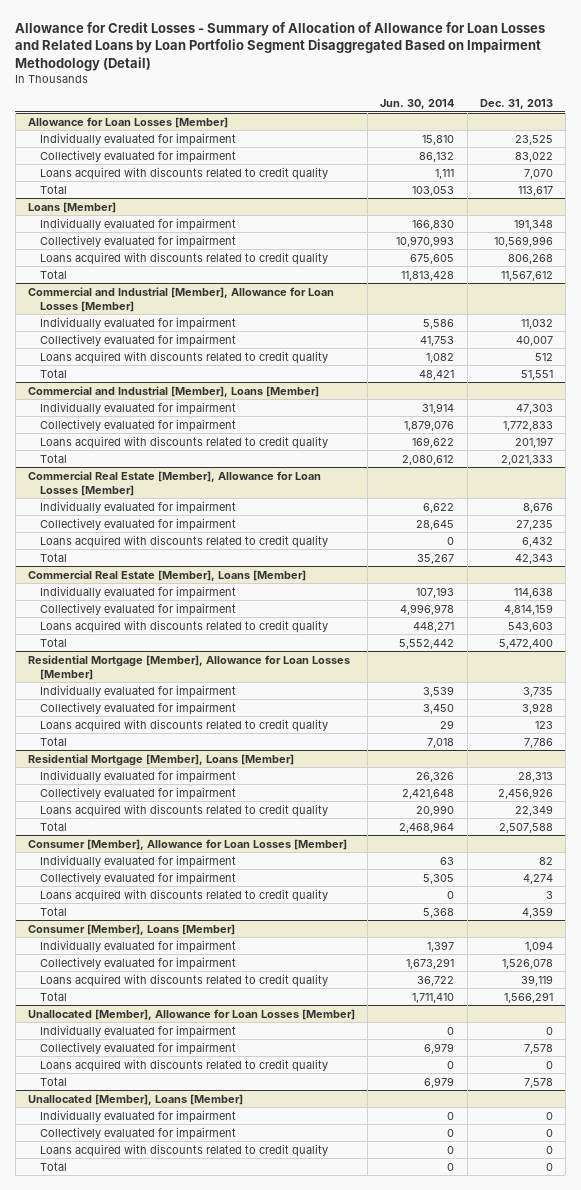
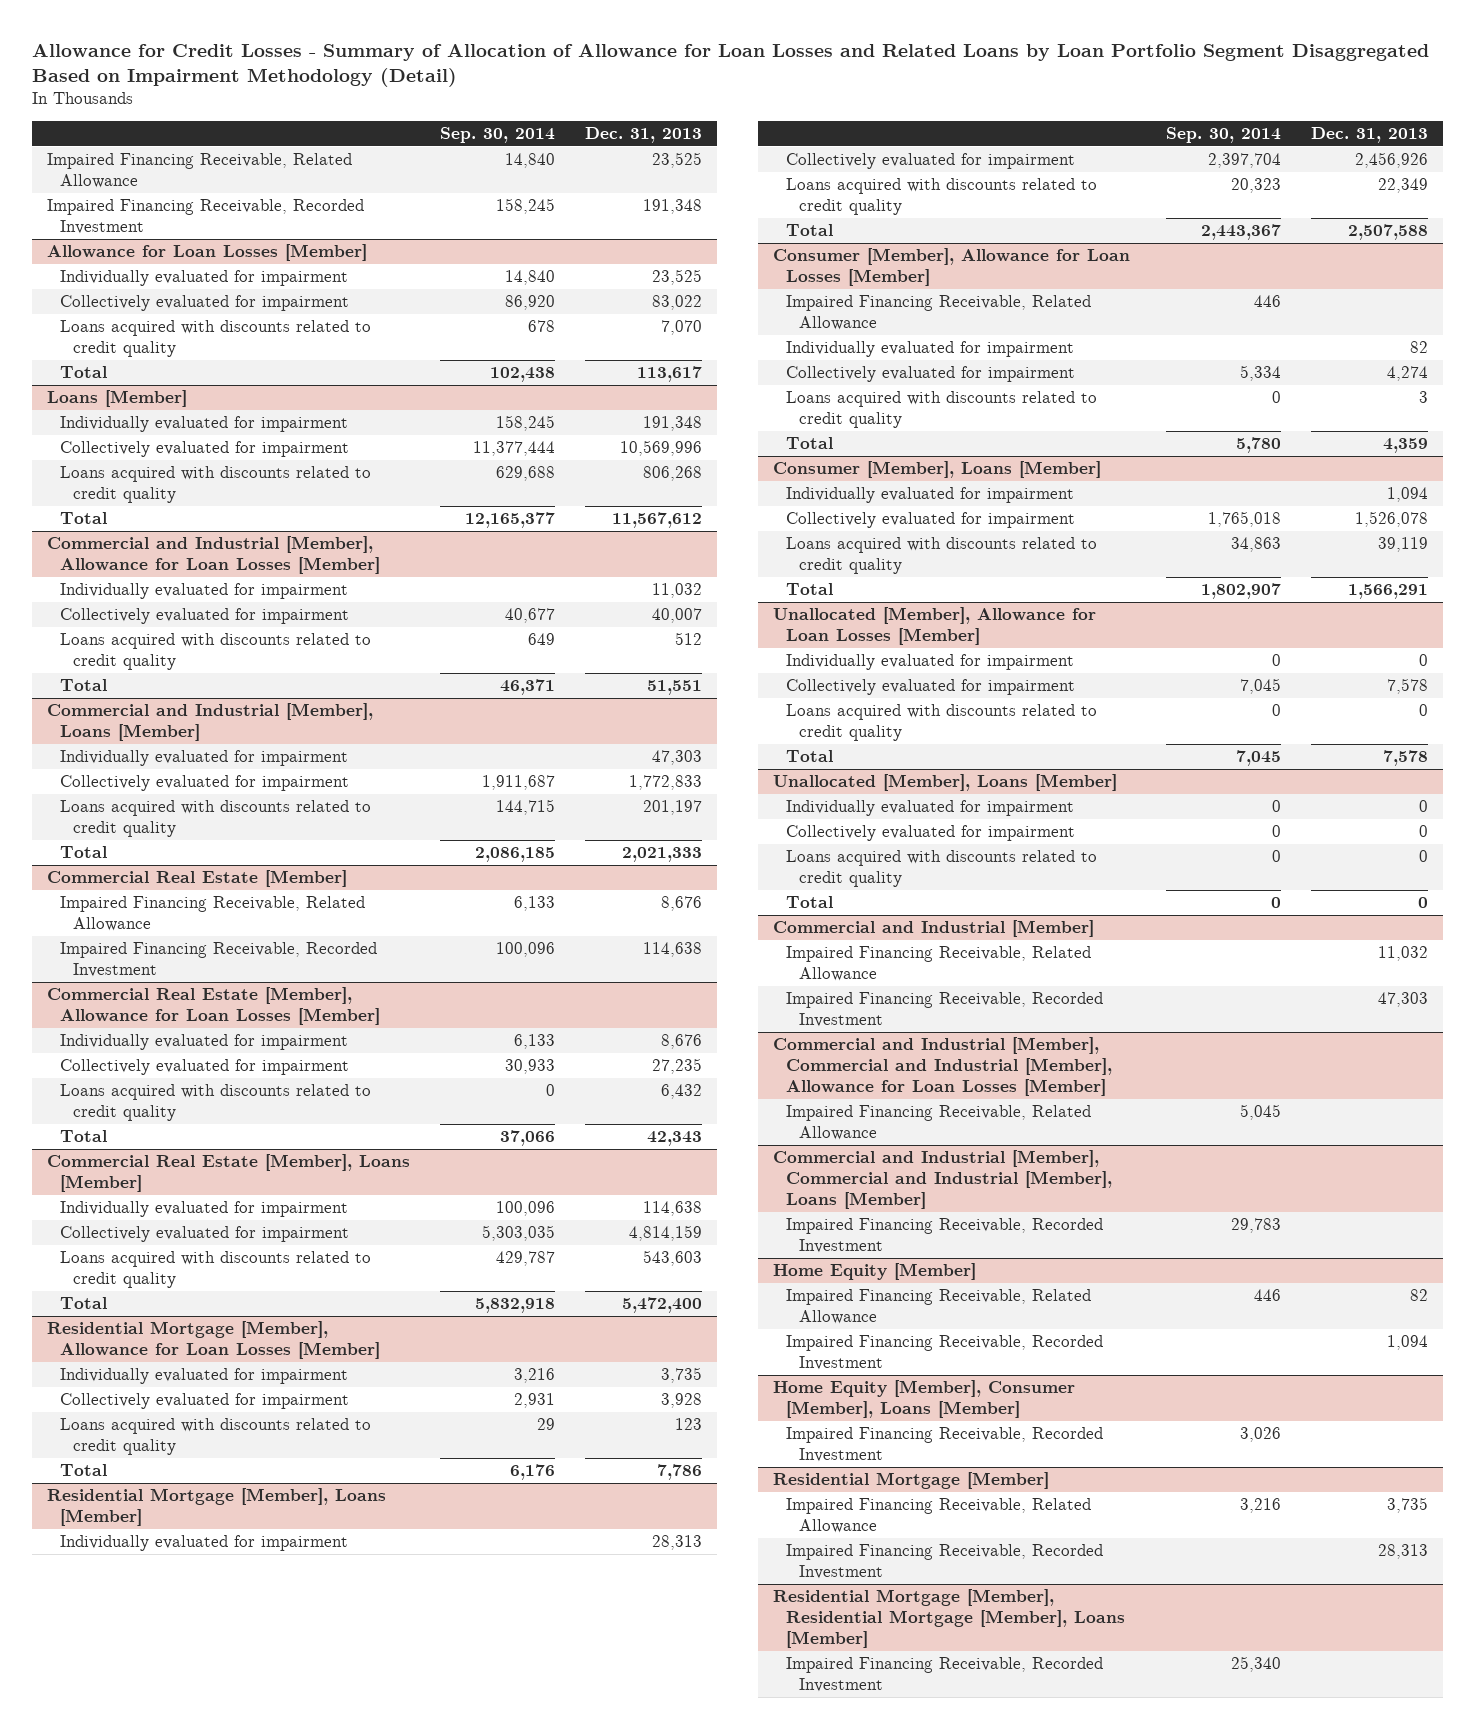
- | Jun. 30, 2014 | Dec. 31, 2013
+ | Sep. 30, 2014 | Dec. 31, 2013
+ Impaired Financing Receivable, Related Allowance | 14,840 | 23,525
+ Impaired Financing Receivable, Recorded Investment | 158,245 | 191,348
+ Commercial Real Estate [Member]
+ Impaired Financing Receivable, Related Allowance | 6,133 | 8,676
+ Impaired Financing Receivable, Recorded Investment | 100,096 | 114,638
@ Consumer [Member], Allowance for Loan Losses [Member]
+ Impaired Financing Receivable, Related Allowance | 446 |
+ Commercial and Industrial [Member]
+ Impaired Financing Receivable, Related Allowance | | 11,032
+ Impaired Financing Receivable, Recorded Investment | | 47,303
+ Commercial and Industrial [Member], Commercial and Industrial [Member], Allowance for Loan Losses [Member]
+ Impaired Financing Receivable, Related Allowance | 5,045 |
+ Commercial and Industrial [Member], Commercial and Industrial [Member], Loans [Member]
+ Impaired Financing Receivable, Recorded Investment | 29,783 |
+ Home Equity [Member]
+ Impaired Financing Receivable, Related Allowance | 446 | 82
+ Impaired Financing Receivable, Recorded Investment | | 1,094
+ Home Equity [Member], Consumer [Member], Loans [Member]
+ Impaired Financing Receivable, Recorded Investment | 3,026 |
+ Residential Mortgage [Member]
+ Impaired Financing Receivable, Related Allowance | 3,216 | 3,735
+ Impaired Financing Receivable, Recorded Investment | | 28,313
+ Residential Mortgage [Member], Residential Mortgage [Member], Loans [Member]
+ Impaired Financing Receivable, Recorded Investment | 25,340 |

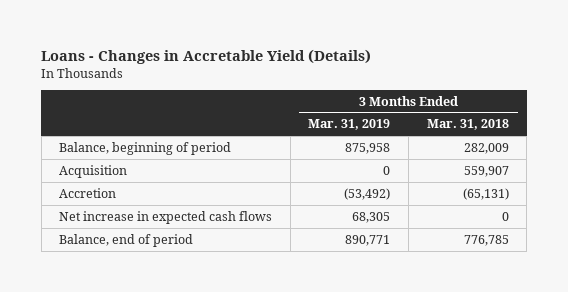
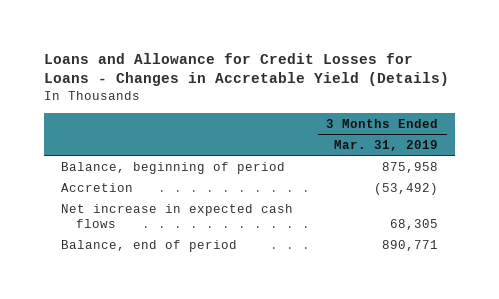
- Loans - Changes in Accretable Yield (Details)
+ Loans and Allowance for Credit Losses for Loans - Changes in Accretable Yield (Details)
- | 3 Months Ended Mar. 31, 2019 | 3 Months Ended Mar. 31, 2018
+ | 3 Months Ended Mar. 31, 2019
- Acquisition | 0 | 559,907

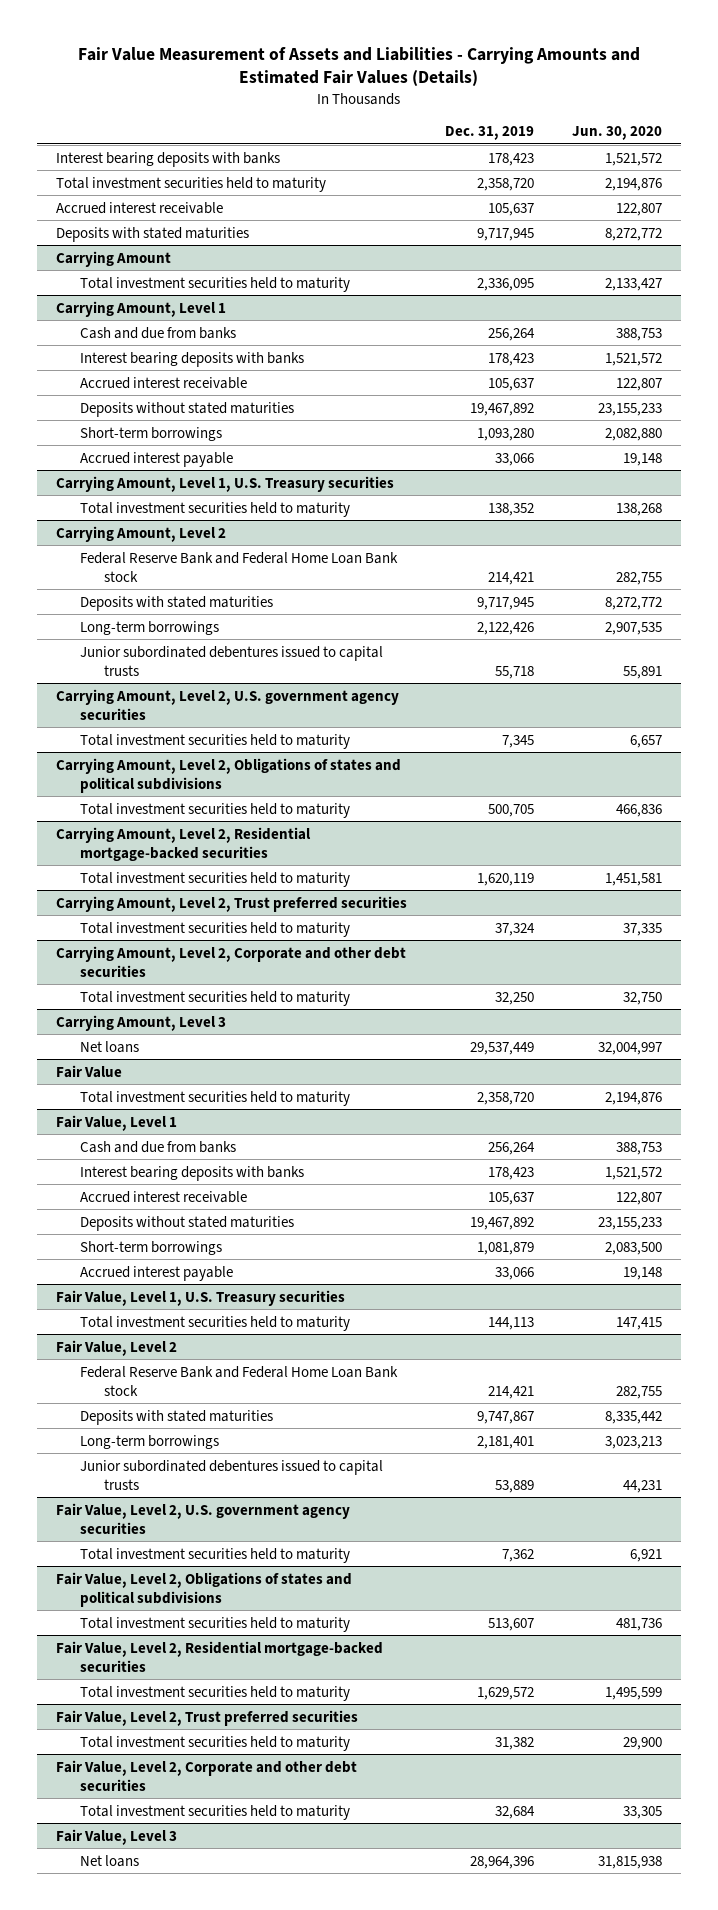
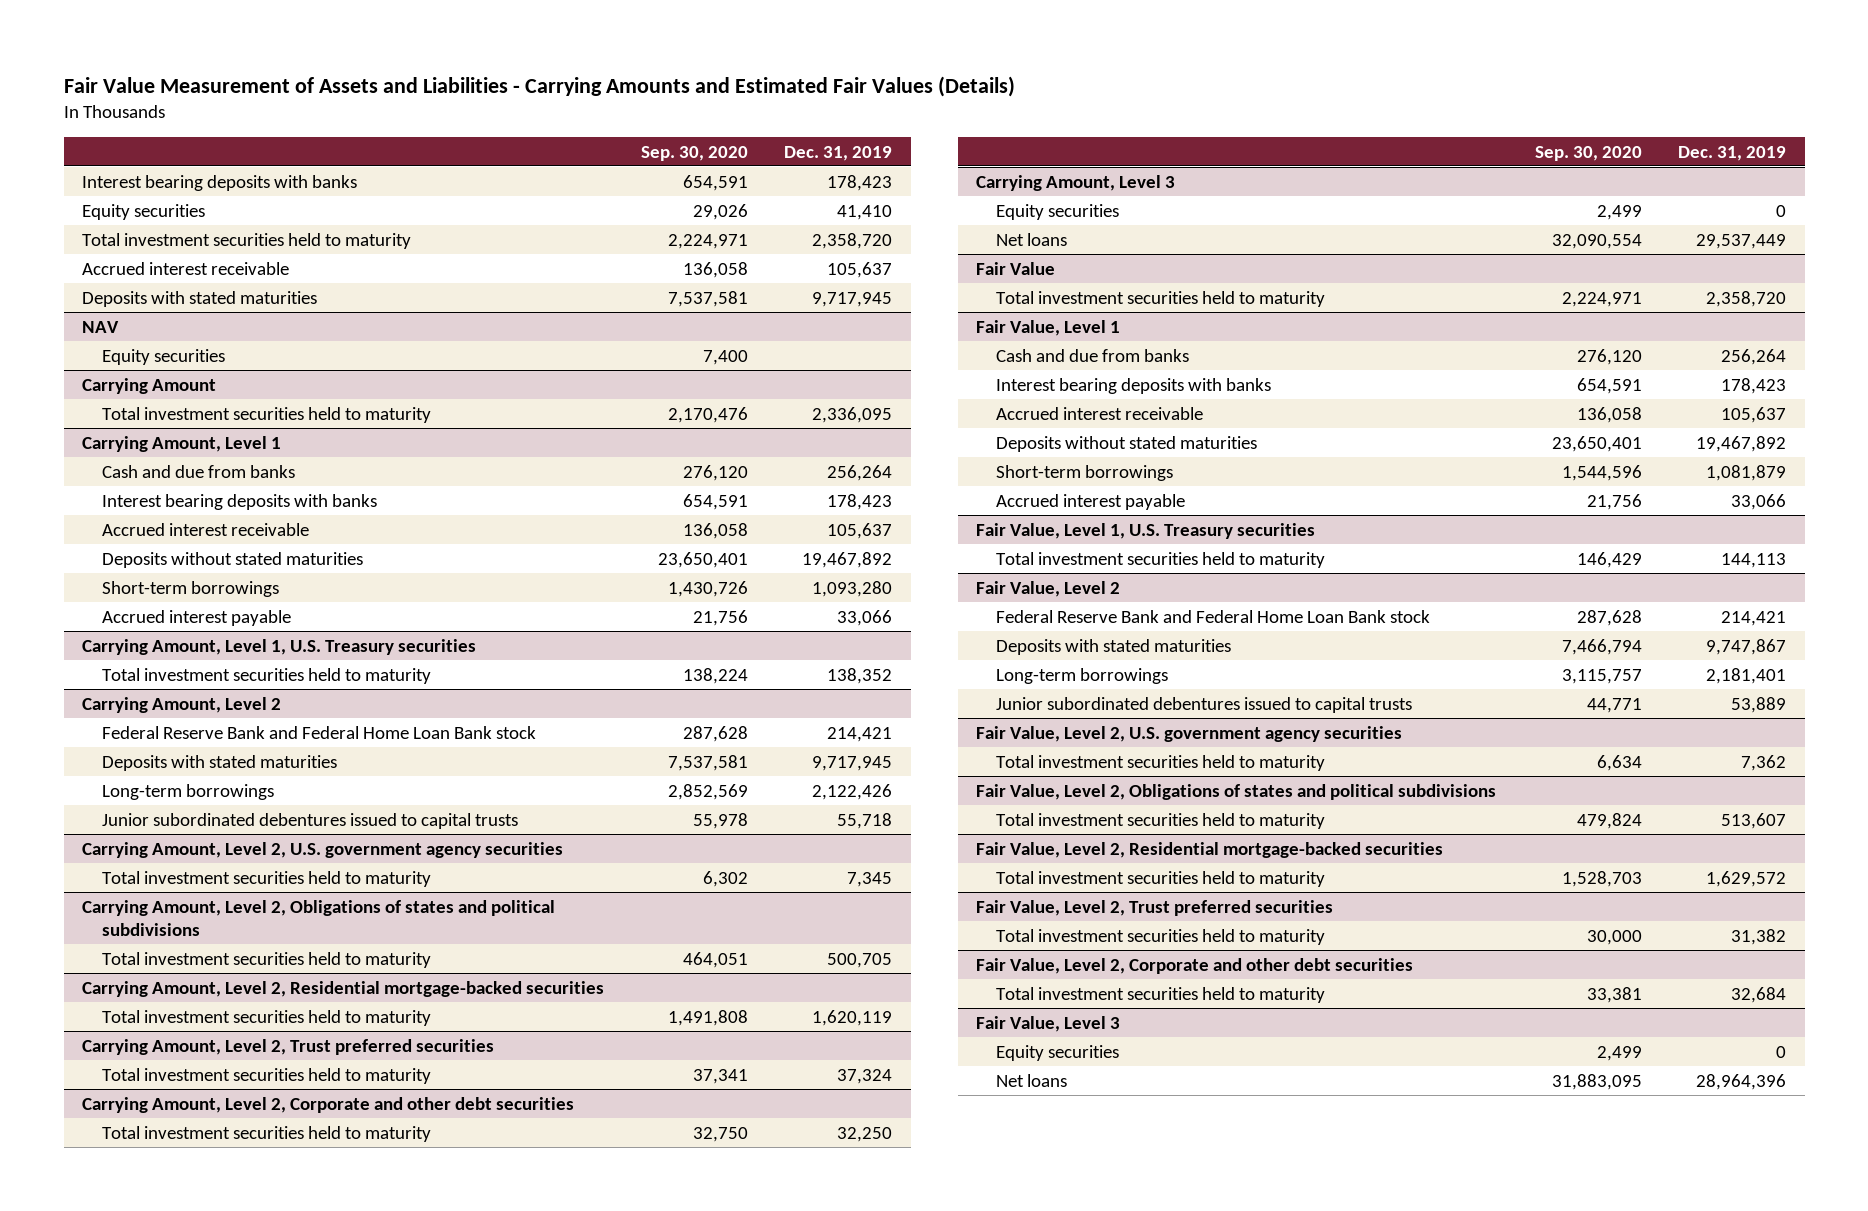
- | Dec. 31, 2019 | Jun. 30, 2020
+ | Sep. 30, 2020 | Dec. 31, 2019
+ Equity securities | 29,026 | 41,410
+ NAV
+ Equity securities | 7,400 |
@ Carrying Amount, Level 3
+ Equity securities | 2,499 | 0
@ Fair Value, Level 3
+ Equity securities | 2,499 | 0

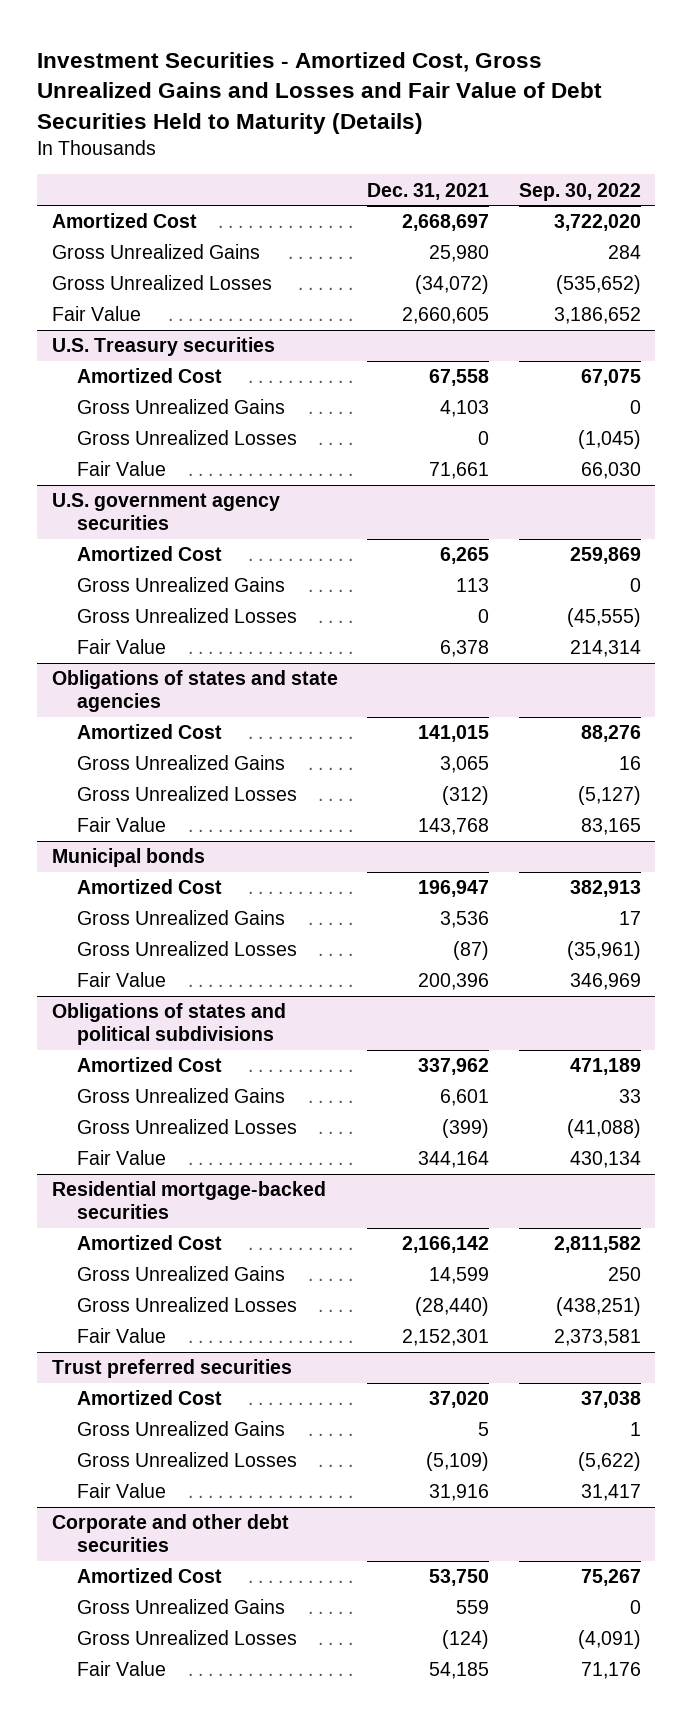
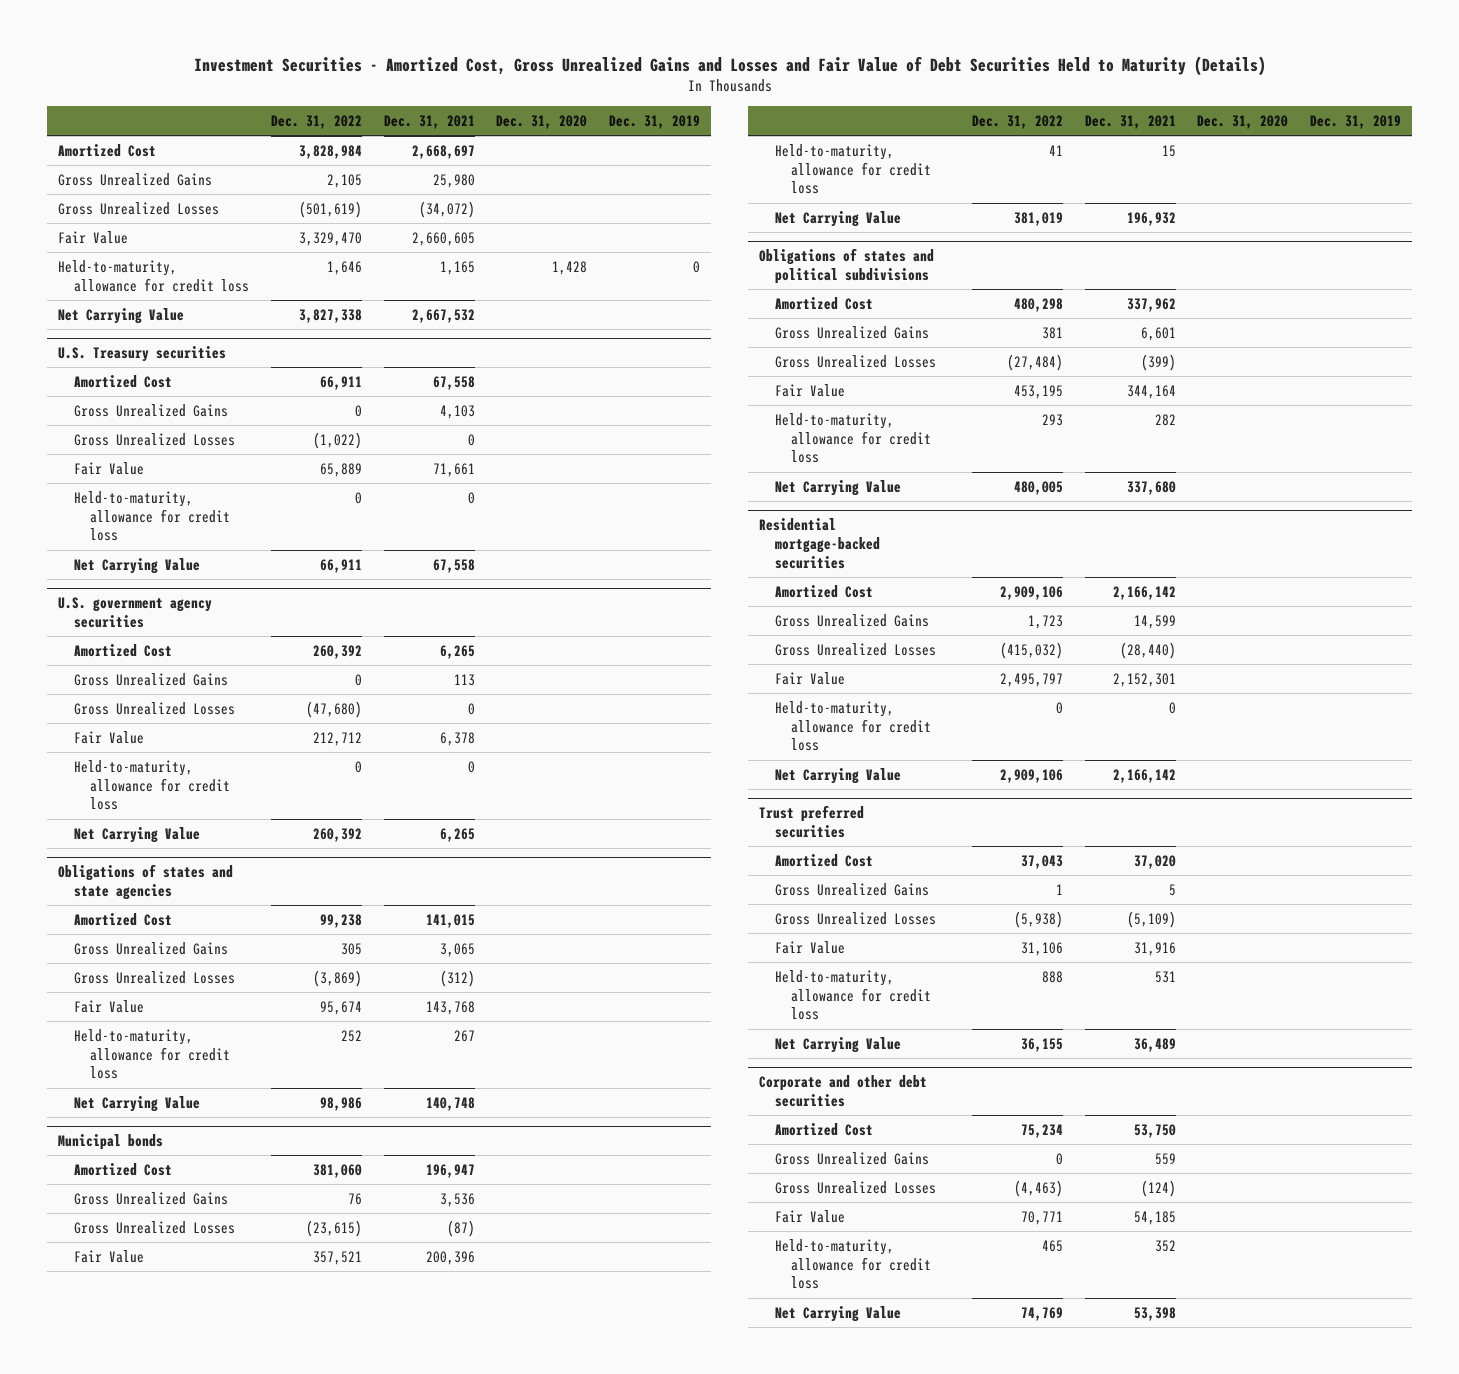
- | Dec. 31, 2021 | Sep. 30, 2022
+ | Dec. 31, 2022 | Dec. 31, 2021 | Dec. 31, 2020 | Dec. 31, 2019
+ Held-to-maturity, allowance for credit loss | 1,646 | 1,165 | 1,428 | 0
+ Net Carrying Value | 3,827,338 | 2,667,532 | |
@ U.S. Treasury securities
+ Held-to-maturity, allowance for credit loss | 0 | 0 | |
+ Net Carrying Value | 66,911 | 67,558 | |
@ U.S. government agency securities
+ Held-to-maturity, allowance for credit loss | 0 | 0 | |
+ Net Carrying Value | 260,392 | 6,265 | |
@ Obligations of states and state agencies
+ Held-to-maturity, allowance for credit loss | 252 | 267 | |
+ Net Carrying Value | 98,986 | 140,748 | |
@ Municipal bonds
+ Held-to-maturity, allowance for credit loss | 41 | 15 | |
+ Net Carrying Value | 381,019 | 196,932 | |
@ Obligations of states and political subdivisions
+ Held-to-maturity, allowance for credit loss | 293 | 282 | |
+ Net Carrying Value | 480,005 | 337,680 | |
@ Residential mortgage-backed securities
+ Held-to-maturity, allowance for credit loss | 0 | 0 | |
+ Net Carrying Value | 2,909,106 | 2,166,142 | |
@ Trust preferred securities
+ Held-to-maturity, allowance for credit loss | 888 | 531 | |
+ Net Carrying Value | 36,155 | 36,489 | |
@ Corporate and other debt securities
+ Held-to-maturity, allowance for credit loss | 465 | 352 | |
+ Net Carrying Value | 74,769 | 53,398 | |

